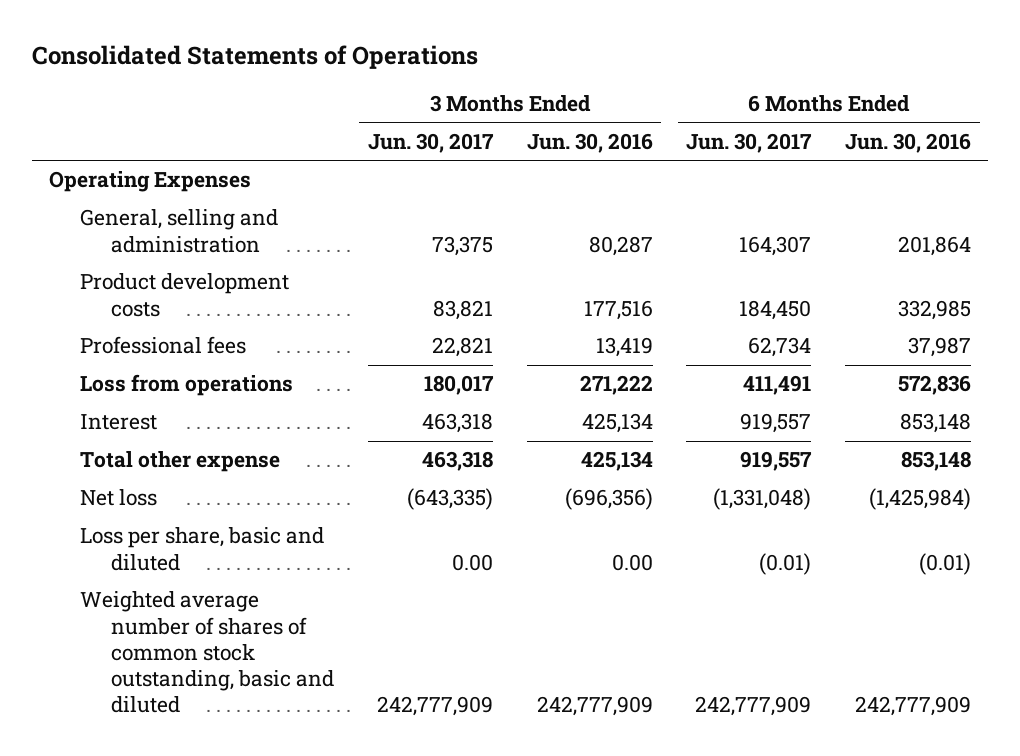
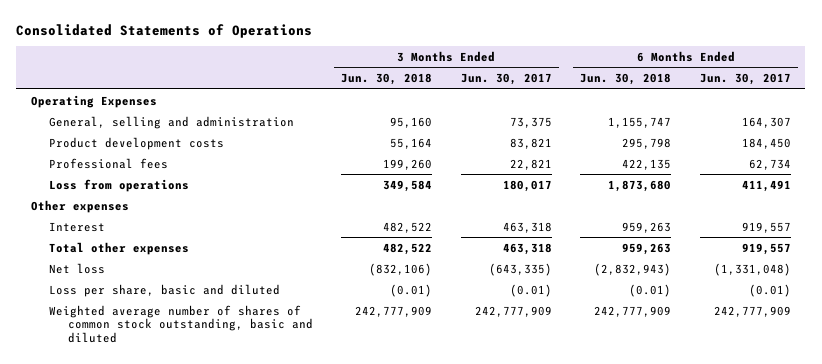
- | 3 Months Ended Jun. 30, 2017 | 3 Months Ended Jun. 30, 2016 | 6 Months Ended Jun. 30, 2017 | 6 Months Ended Jun. 30, 2016
+ | 3 Months Ended Jun. 30, 2018 | 3 Months Ended Jun. 30, 2017 | 6 Months Ended Jun. 30, 2018 | 6 Months Ended Jun. 30, 2017
+ Other expenses
- Total other expense | 463,318 | 425,134 | 919,557 | 853,148
+ Total other expenses | 482,522 | 463,318 | 959,263 | 919,557
- Loss per share, basic and diluted | 0.00 | 0.00 | (0.01) | (0.01)
+ Loss per share, basic and diluted | (0.01) | (0.01) | (0.01) | (0.01)

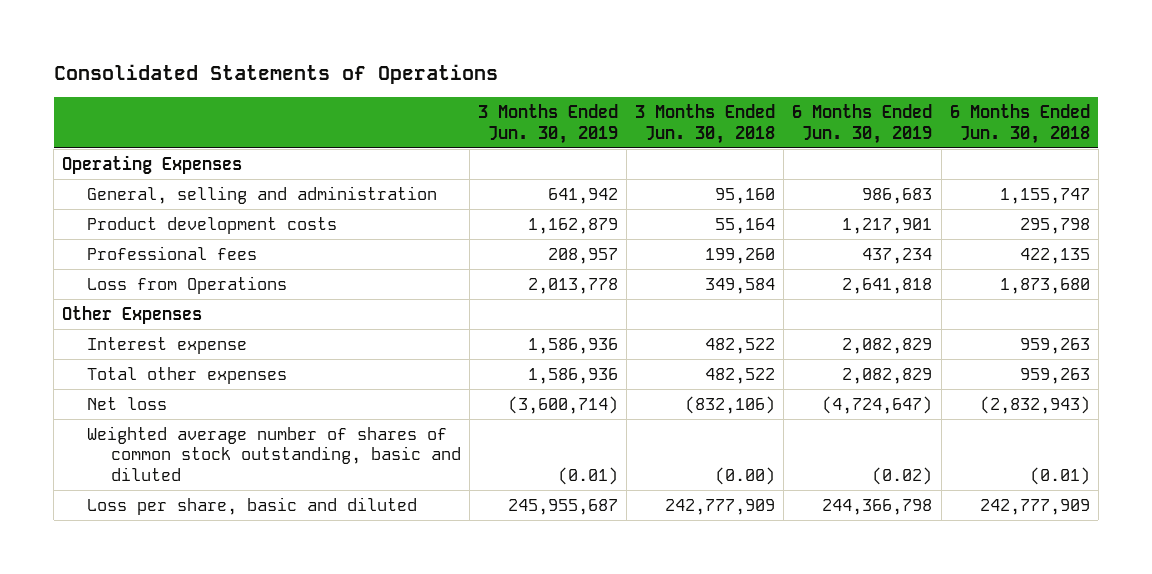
- | 3 Months Ended Jun. 30, 2018 | 3 Months Ended Jun. 30, 2017 | 6 Months Ended Jun. 30, 2018 | 6 Months Ended Jun. 30, 2017
+ | 3 Months Ended Jun. 30, 2019 | 3 Months Ended Jun. 30, 2018 | 6 Months Ended Jun. 30, 2019 | 6 Months Ended Jun. 30, 2018
- Loss from operations | 349,584 | 180,017 | 1,873,680 | 411,491
- Other expenses
- Interest | 482,522 | 463,318 | 959,263 | 919,557
+ Loss from Operations | 2,013,778 | 349,584 | 2,641,818 | 1,873,680
+ Other Expenses
+ Interest expense | 1,586,936 | 482,522 | 2,082,829 | 959,263
- Loss per share, basic and diluted | (0.01) | (0.01) | (0.01) | (0.01)
- Weighted average number of shares of common stock outstanding, basic and diluted | 242,777,909 | 242,777,909 | 242,777,909 | 242,777,909
+ Weighted average number of shares of common stock outstanding, basic and diluted | (0.01) | (0.00) | (0.02) | (0.01)
+ Loss per share, basic and diluted | 245,955,687 | 242,777,909 | 244,366,798 | 242,777,909

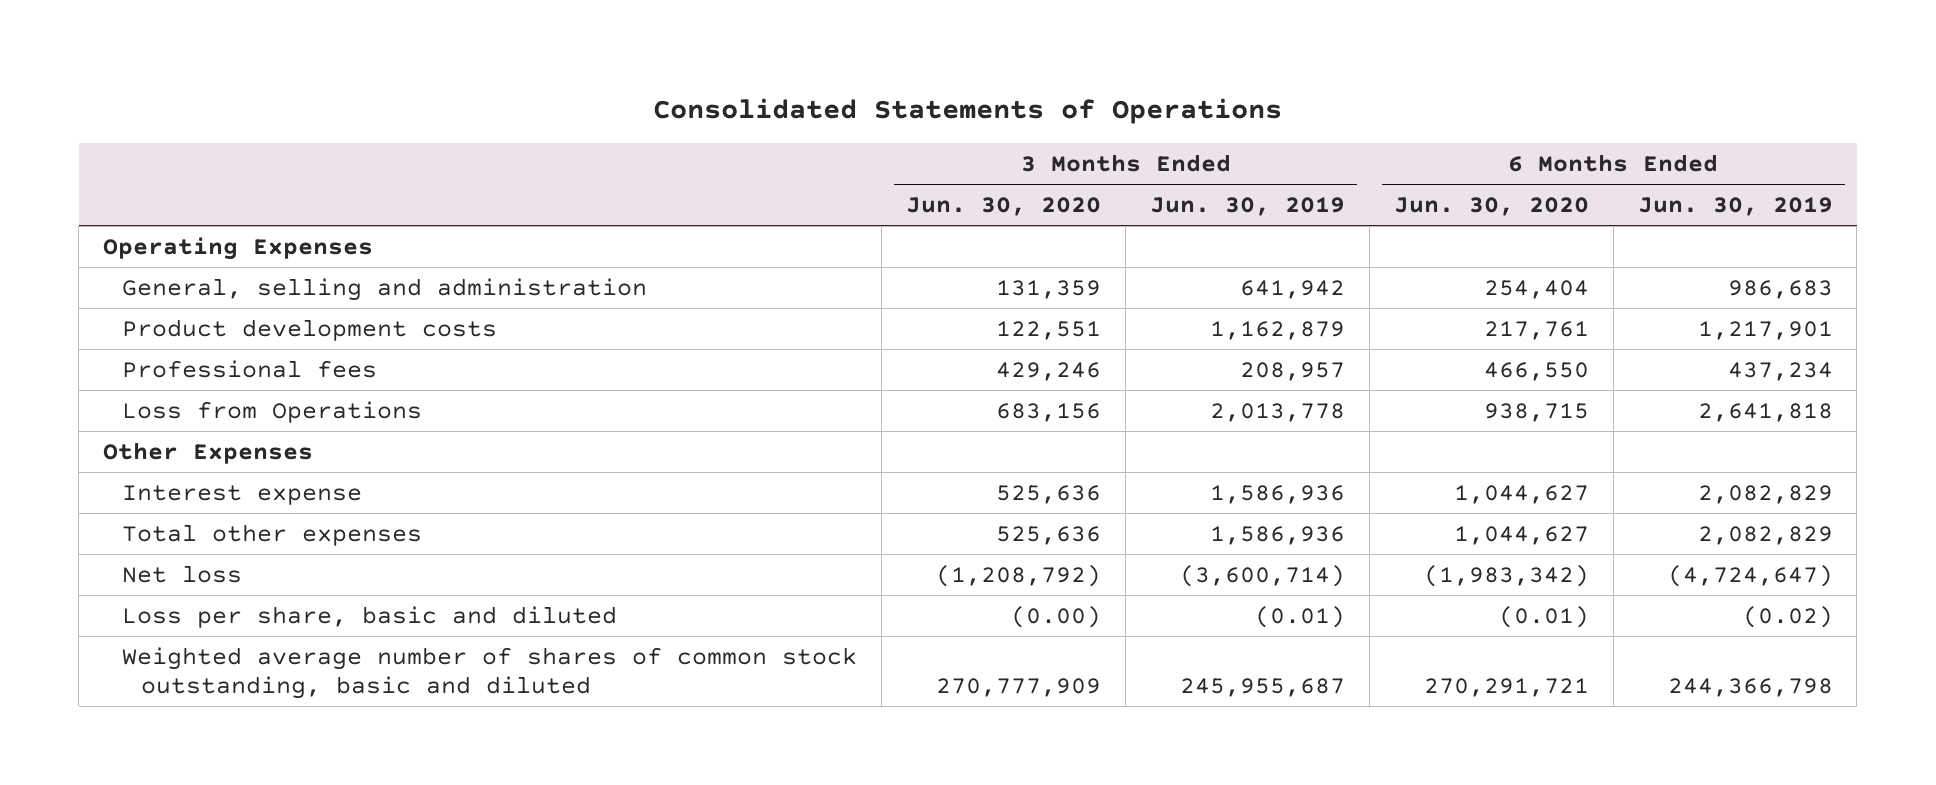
- | 3 Months Ended Jun. 30, 2019 | 3 Months Ended Jun. 30, 2018 | 6 Months Ended Jun. 30, 2019 | 6 Months Ended Jun. 30, 2018
+ | 3 Months Ended Jun. 30, 2020 | 3 Months Ended Jun. 30, 2019 | 6 Months Ended Jun. 30, 2020 | 6 Months Ended Jun. 30, 2019
- Weighted average number of shares of common stock outstanding, basic and diluted | (0.01) | (0.00) | (0.02) | (0.01)
- Loss per share, basic and diluted | 245,955,687 | 242,777,909 | 244,366,798 | 242,777,909
+ Loss per share, basic and diluted | (0.00) | (0.01) | (0.01) | (0.02)
+ Weighted average number of shares of common stock outstanding, basic and diluted | 270,777,909 | 245,955,687 | 270,291,721 | 244,366,798

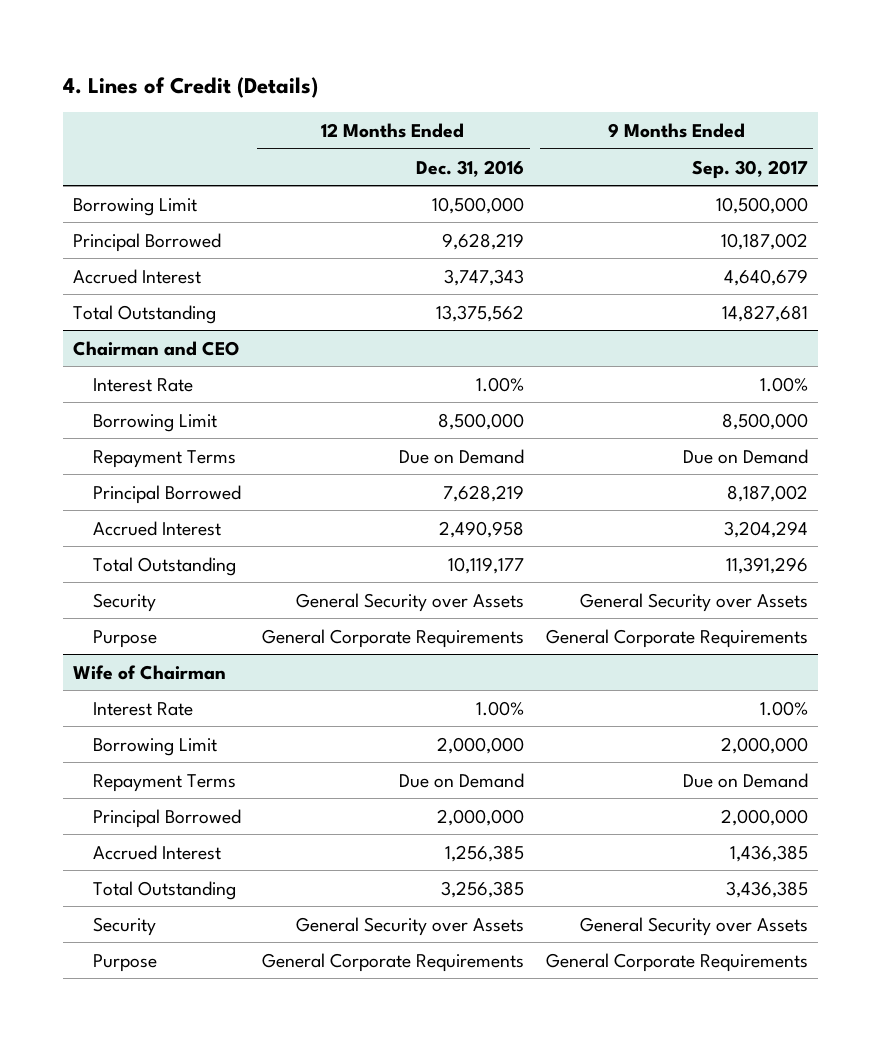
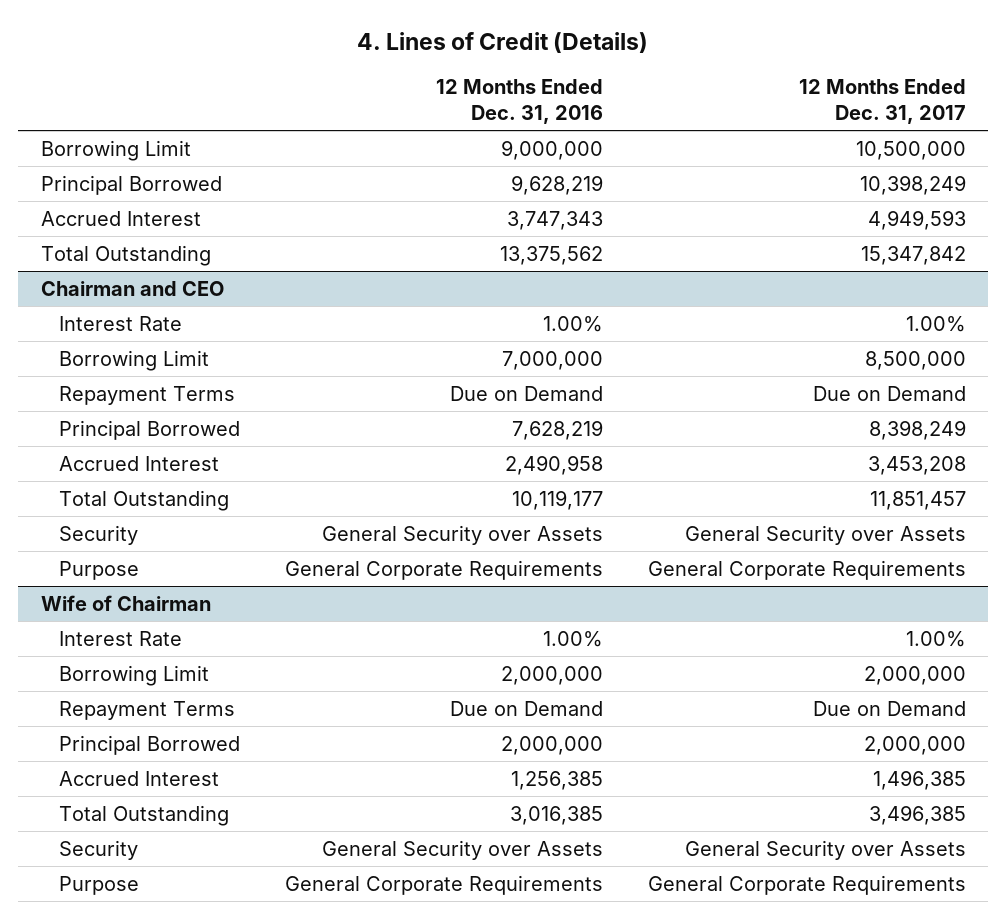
- | 12 Months Ended Dec. 31, 2016 | 9 Months Ended Sep. 30, 2017
+ | 12 Months Ended Dec. 31, 2016 | 12 Months Ended Dec. 31, 2017
- Borrowing Limit | 10,500,000 | 10,500,000
+ Borrowing Limit | 9,000,000 | 10,500,000
@ Chairman and CEO
- Borrowing Limit | 8,500,000 | 8,500,000
+ Borrowing Limit | 7,000,000 | 8,500,000
@ Wife of Chairman
- Total Outstanding | 3,256,385 | 3,436,385
+ Total Outstanding | 3,016,385 | 3,496,385

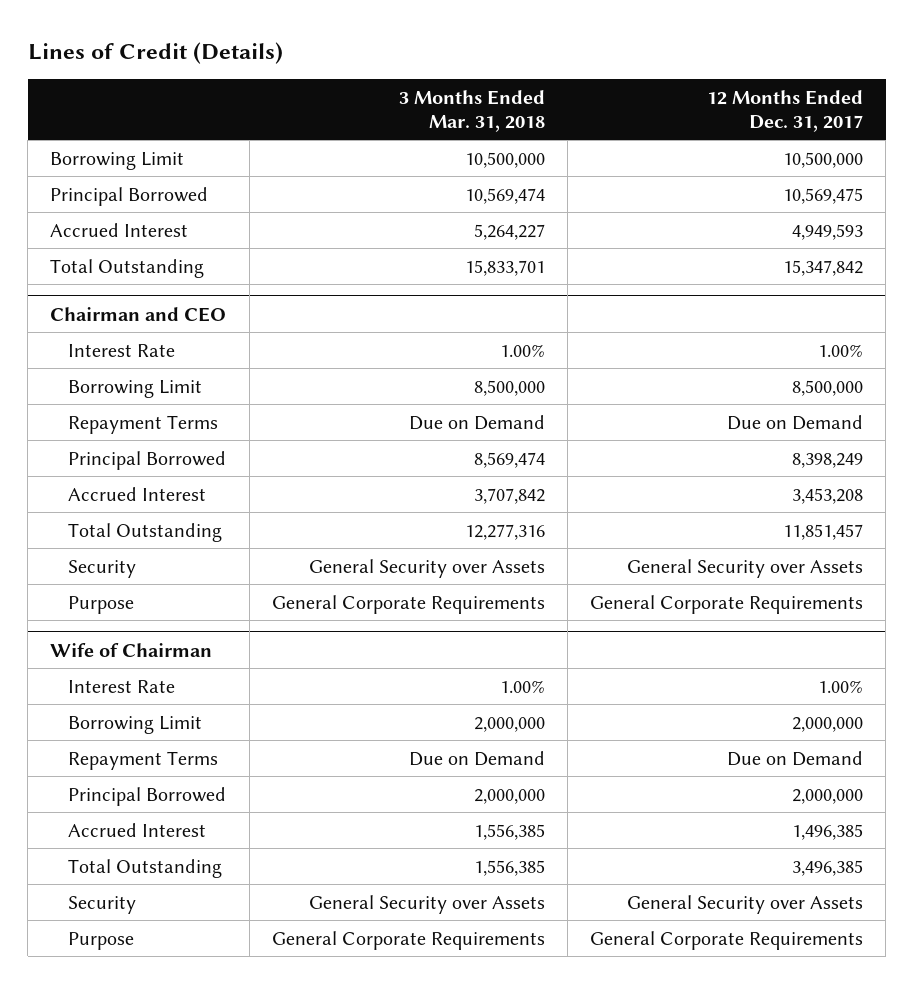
- 4. Lines of Credit (Details)
+ Lines of Credit (Details)
- | 12 Months Ended Dec. 31, 2016 | 12 Months Ended Dec. 31, 2017
+ | 3 Months Ended Mar. 31, 2018 | 12 Months Ended Dec. 31, 2017
- Principal Borrowed | 9,628,219 | 10,398,249
+ Principal Borrowed | 10,569,474 | 10,569,475

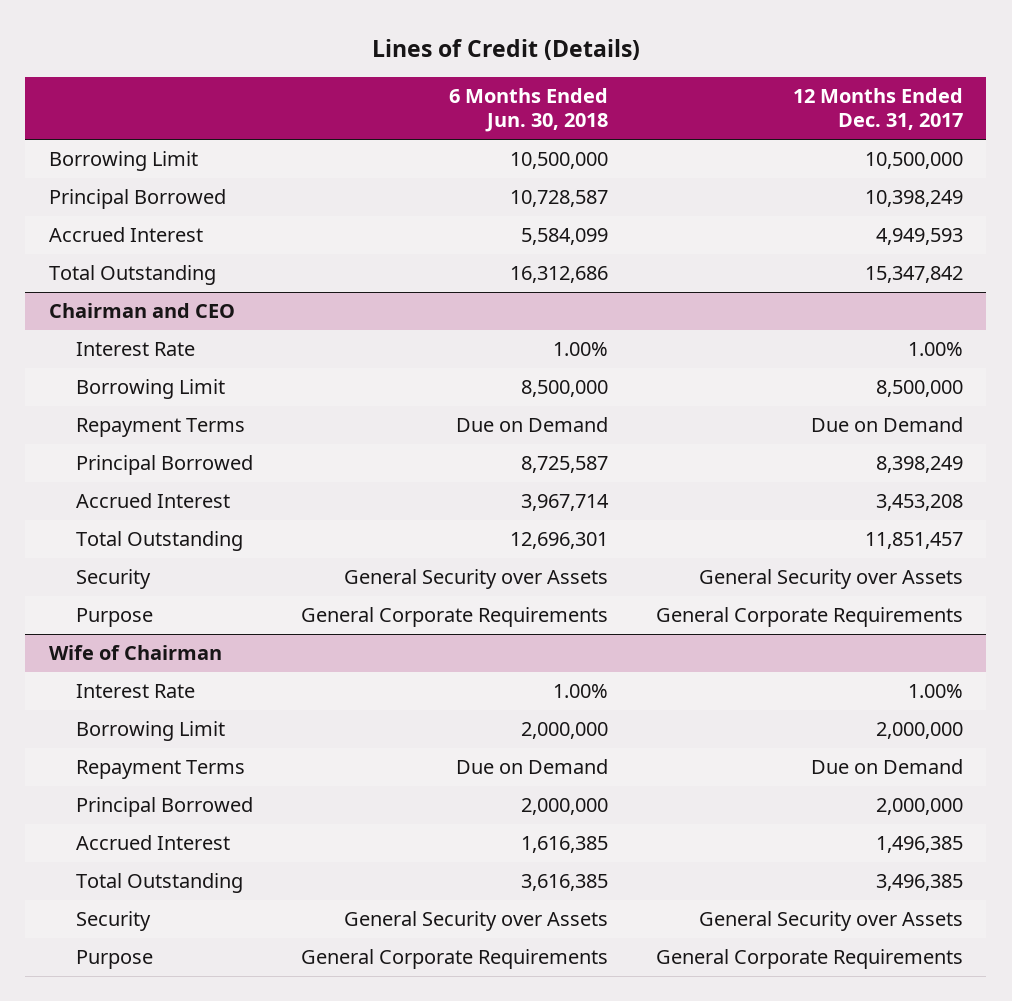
- | 3 Months Ended Mar. 31, 2018 | 12 Months Ended Dec. 31, 2017
+ | 6 Months Ended Jun. 30, 2018 | 12 Months Ended Dec. 31, 2017
- Principal Borrowed | 10,569,474 | 10,569,475
+ Principal Borrowed | 10,728,587 | 10,398,249

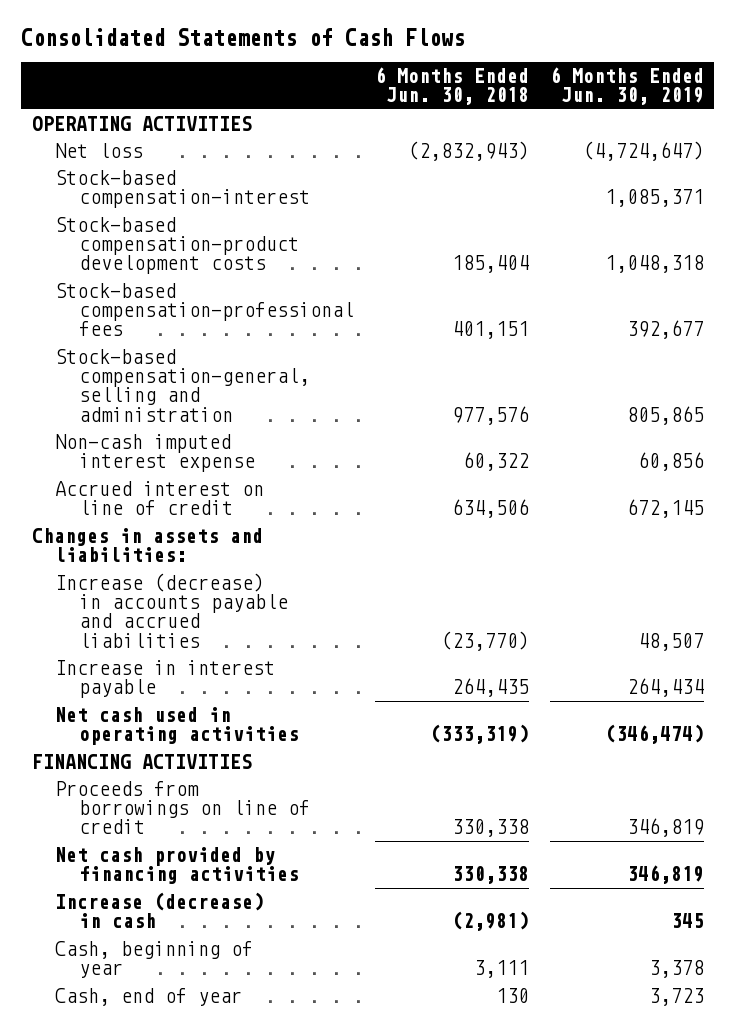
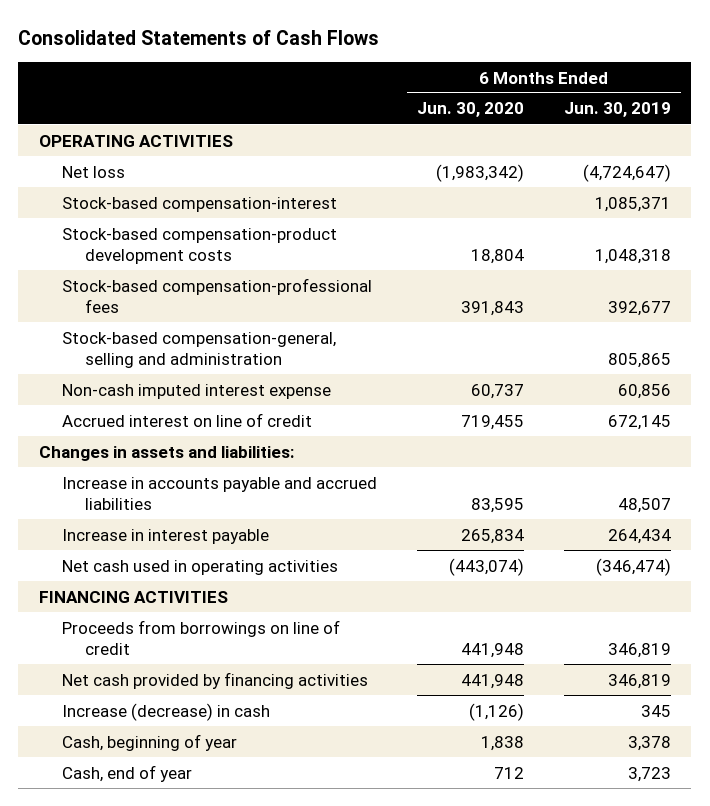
- | 6 Months Ended Jun. 30, 2018 | 6 Months Ended Jun. 30, 2019
+ | 6 Months Ended Jun. 30, 2020 | 6 Months Ended Jun. 30, 2019
- Increase (decrease) in accounts payable and accrued liabilities | (23,770) | 48,507
+ Increase in accounts payable and accrued liabilities | 83,595 | 48,507

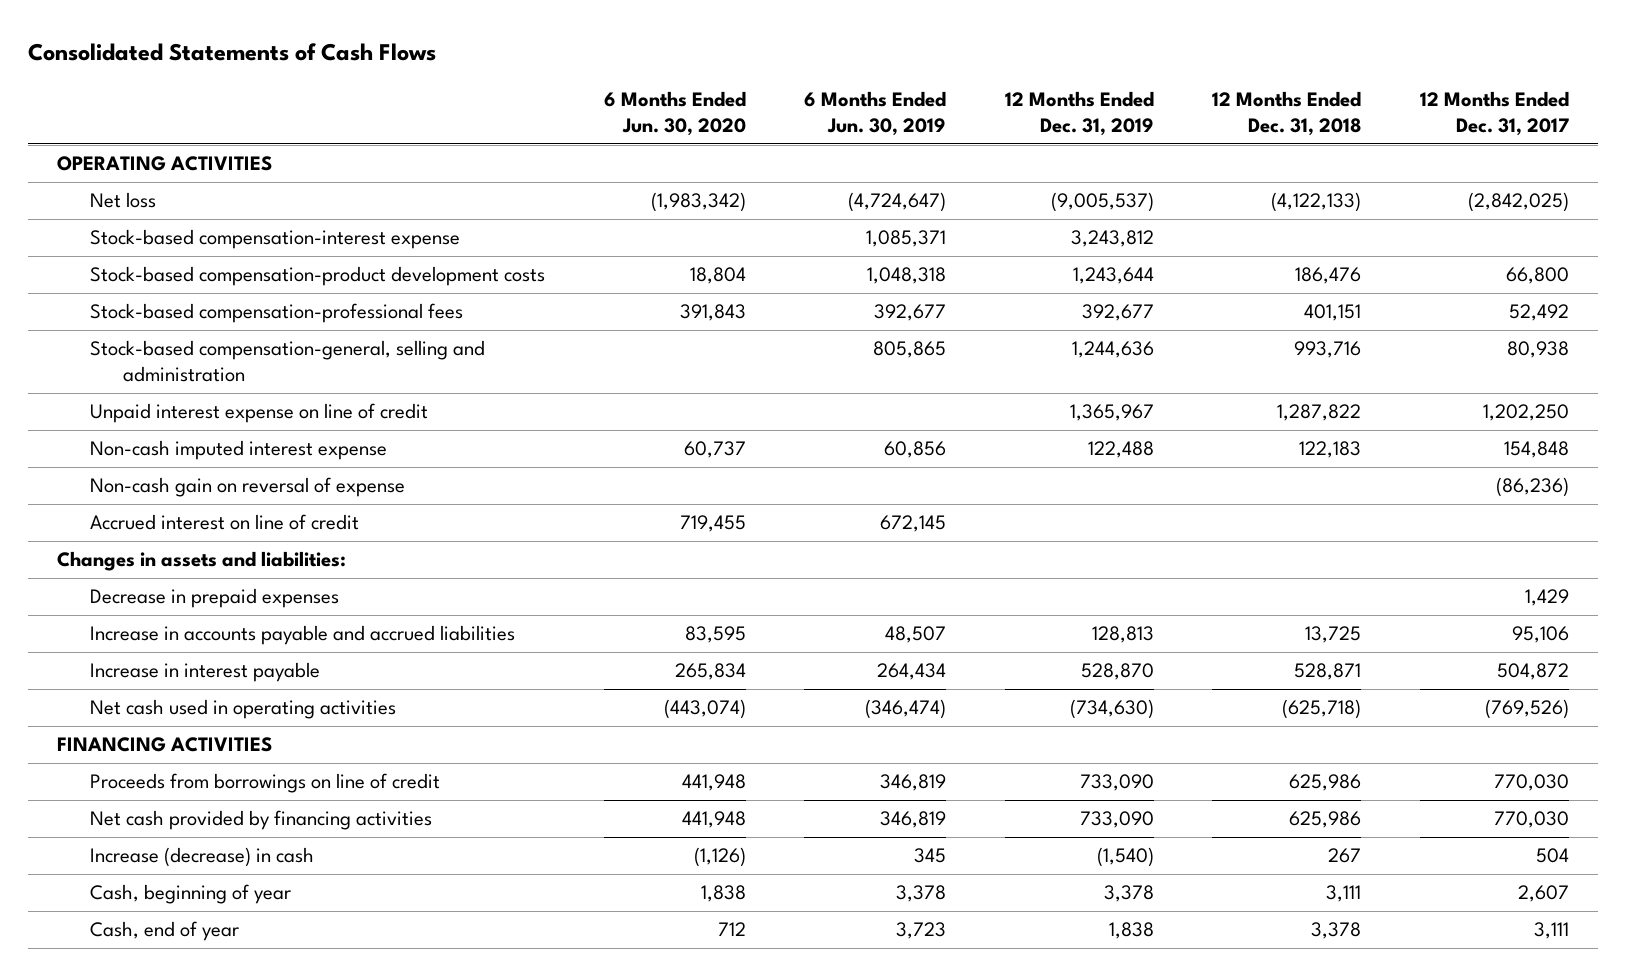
- | 6 Months Ended Jun. 30, 2020 | 6 Months Ended Jun. 30, 2019
+ | 6 Months Ended Jun. 30, 2020 | 6 Months Ended Jun. 30, 2019 | 12 Months Ended Dec. 31, 2019 | 12 Months Ended Dec. 31, 2018 | 12 Months Ended Dec. 31, 2017
- Stock-based compensation-interest | | 1,085,371
+ Stock-based compensation-interest expense | | 1,085,371 | 3,243,812 | |
+ Unpaid interest expense on line of credit | | | 1,365,967 | 1,287,822 | 1,202,250
+ Non-cash gain on reversal of expense | | | | | (86,236)
+ Decrease in prepaid expenses | | | | | 1,429

